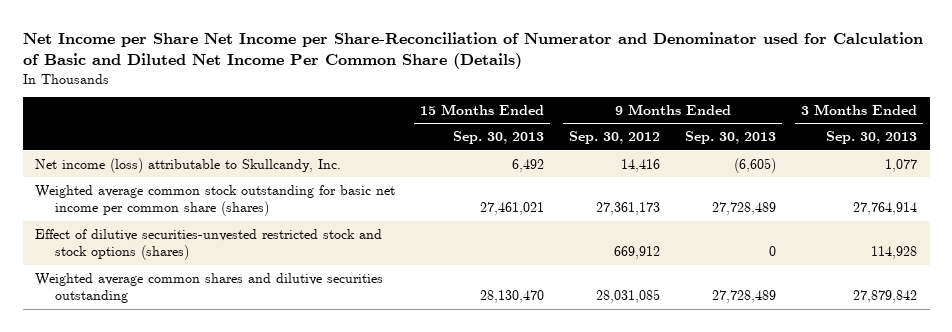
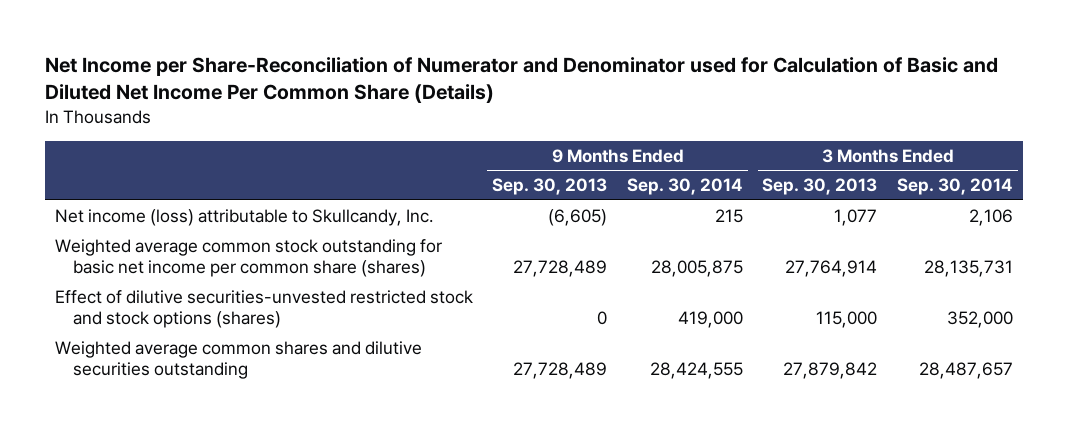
- Net Income per Share Net Income per Share-Reconciliation of Numerator and Denominator used for Calculation of Basic and Diluted Net Income Per Common Share (Details)
+ Net Income per Share-Reconciliation of Numerator and Denominator used for Calculation of Basic and Diluted Net Income Per Common Share (Details)
- | 15 Months Ended Sep. 30, 2013 | 9 Months Ended Sep. 30, 2012 | 9 Months Ended Sep. 30, 2013 | 3 Months Ended Sep. 30, 2013
+ | 9 Months Ended Sep. 30, 2013 | 9 Months Ended Sep. 30, 2014 | 3 Months Ended Sep. 30, 2013 | 3 Months Ended Sep. 30, 2014
- Effect of dilutive securities-unvested restricted stock and stock options (shares) | | 669,912 | 0 | 114,928
+ Effect of dilutive securities-unvested restricted stock and stock options (shares) | 0 | 419,000 | 115,000 | 352,000

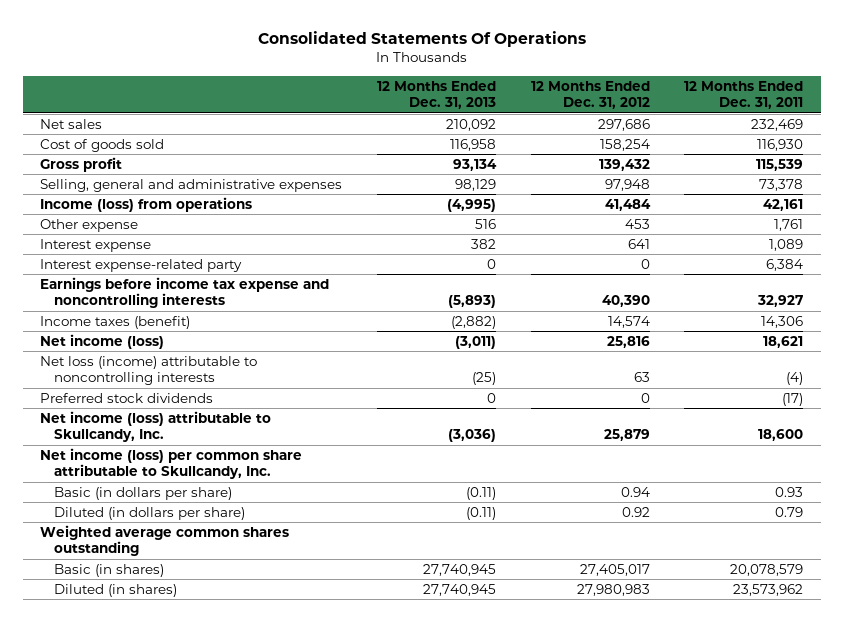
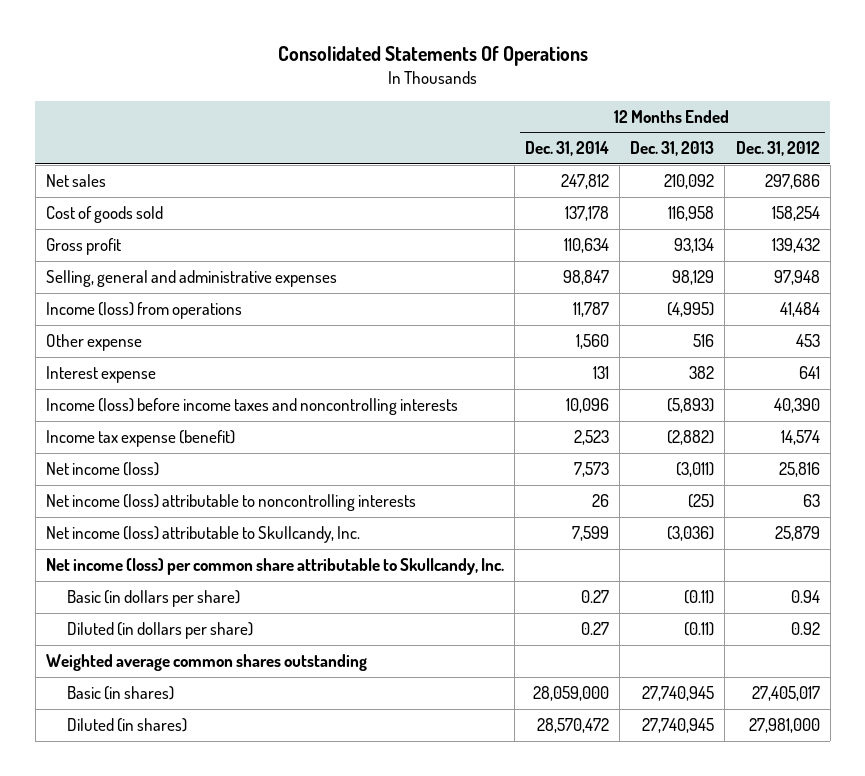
- | 12 Months Ended Dec. 31, 2013 | 12 Months Ended Dec. 31, 2012 | 12 Months Ended Dec. 31, 2011
+ | 12 Months Ended Dec. 31, 2014 | 12 Months Ended Dec. 31, 2013 | 12 Months Ended Dec. 31, 2012
- Interest expense-related party | 0 | 0 | 6,384
- Earnings before income tax expense and noncontrolling interests | (5,893) | 40,390 | 32,927
- Income taxes (benefit) | (2,882) | 14,574 | 14,306
+ Income (loss) before income taxes and noncontrolling interests | 10,096 | (5,893) | 40,390
+ Income tax expense (benefit) | 2,523 | (2,882) | 14,574
- Net loss (income) attributable to noncontrolling interests | (25) | 63 | (4)
- Preferred stock dividends | 0 | 0 | (17)
+ Net income (loss) attributable to noncontrolling interests | 26 | (25) | 63
- Diluted (in shares) | 27,740,945 | 27,980,983 | 23,573,962
+ Diluted (in shares) | 28,570,472 | 27,740,945 | 27,981,000

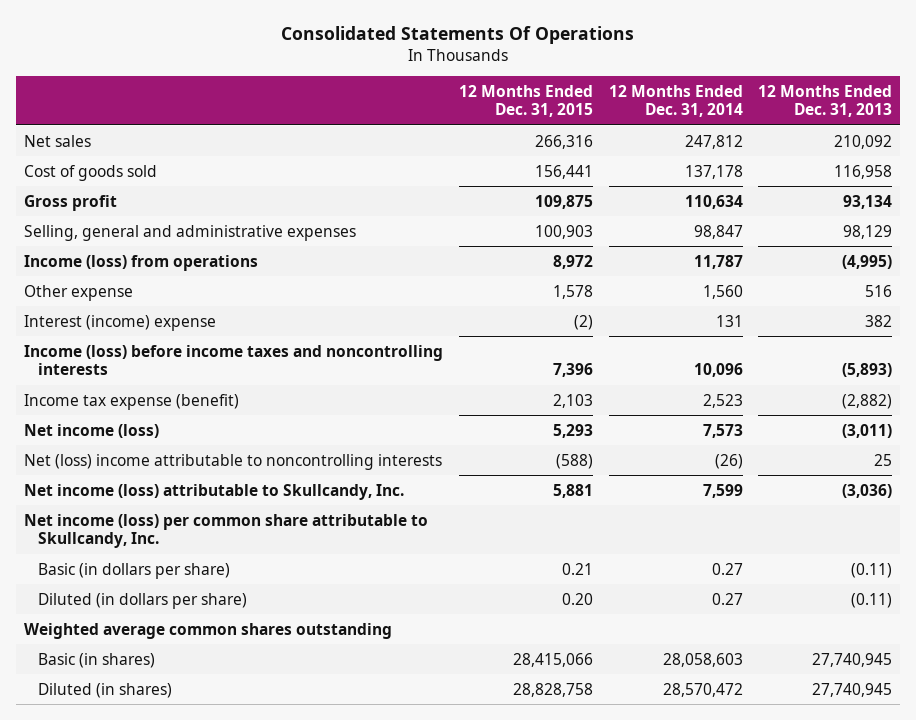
- | 12 Months Ended Dec. 31, 2014 | 12 Months Ended Dec. 31, 2013 | 12 Months Ended Dec. 31, 2012
+ | 12 Months Ended Dec. 31, 2015 | 12 Months Ended Dec. 31, 2014 | 12 Months Ended Dec. 31, 2013
- Interest expense | 131 | 382 | 641
+ Interest (income) expense | (2) | 131 | 382
- Net income (loss) attributable to noncontrolling interests | 26 | (25) | 63
+ Net (loss) income attributable to noncontrolling interests | (588) | (26) | 25
- Basic (in shares) | 28,059,000 | 27,740,945 | 27,405,017
+ Basic (in shares) | 28,415,066 | 28,058,603 | 27,740,945

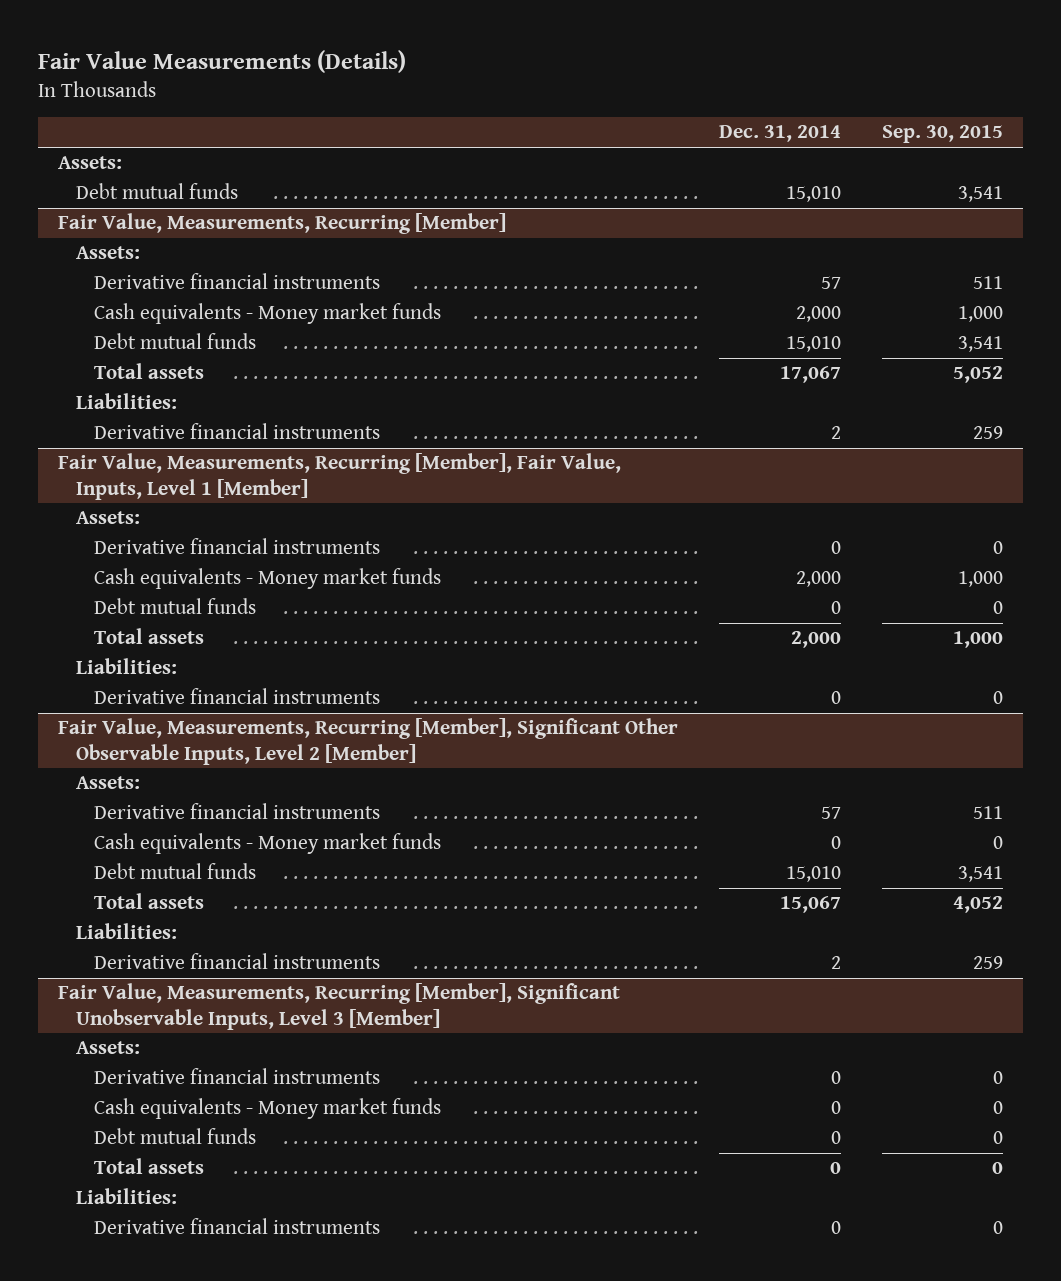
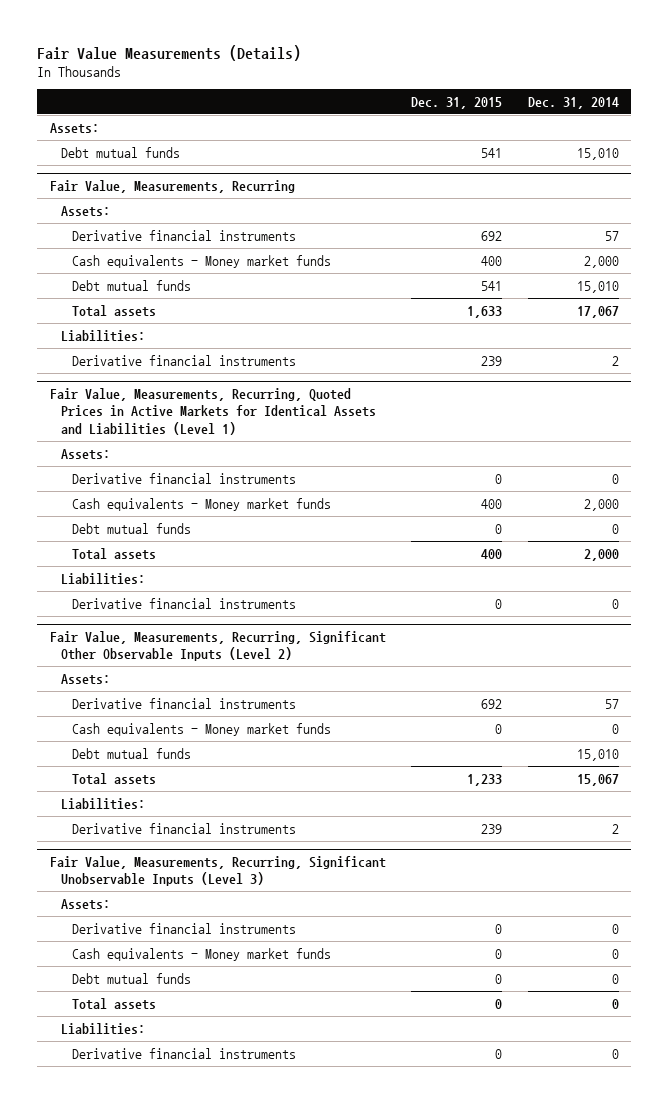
- | Dec. 31, 2014 | Sep. 30, 2015
+ | Dec. 31, 2015 | Dec. 31, 2014
- Fair Value, Measurements, Recurring [Member]
+ Fair Value, Measurements, Recurring
- Fair Value, Measurements, Recurring [Member], Fair Value, Inputs, Level 1 [Member]
+ Fair Value, Measurements, Recurring, Quoted Prices in Active Markets for Identical Assets and Liabilities (Level 1)
- Fair Value, Measurements, Recurring [Member], Significant Other Observable Inputs, Level 2 [Member]
+ Fair Value, Measurements, Recurring, Significant Other Observable Inputs (Level 2)
- Fair Value, Measurements, Recurring [Member], Significant Unobservable Inputs, Level 3 [Member]
+ Fair Value, Measurements, Recurring, Significant Unobservable Inputs (Level 3)

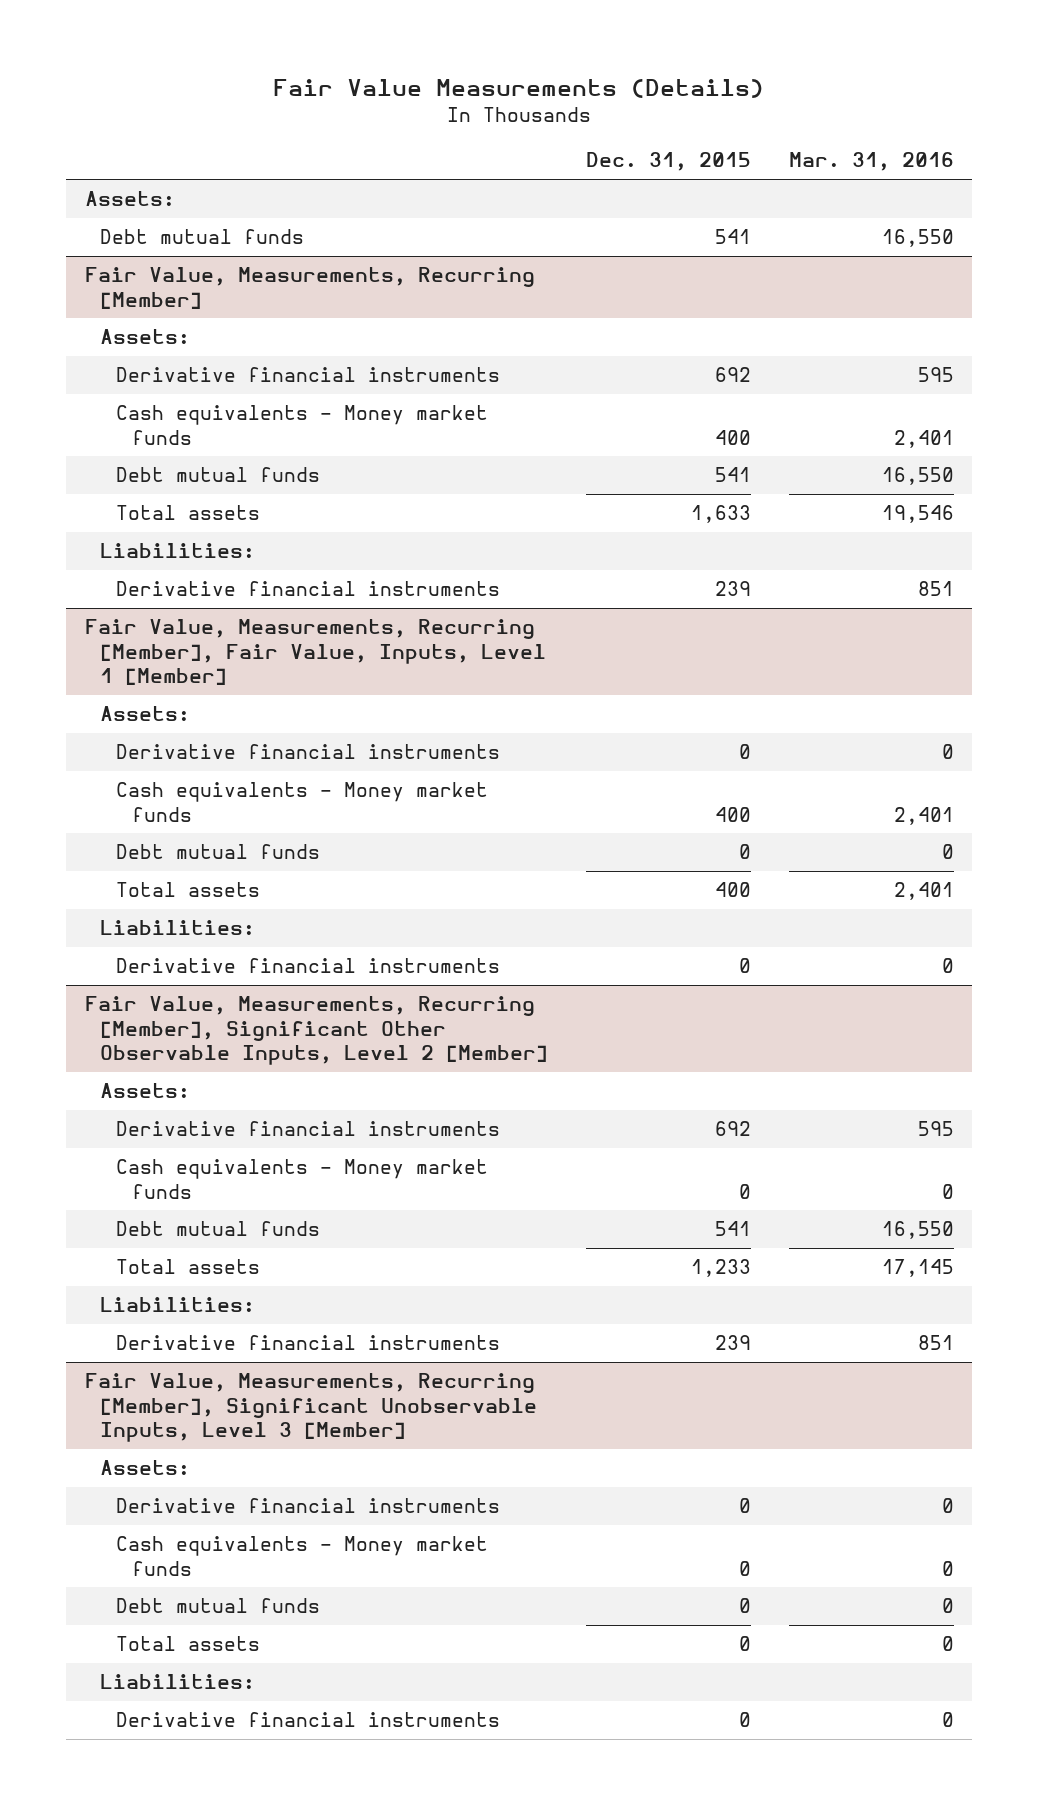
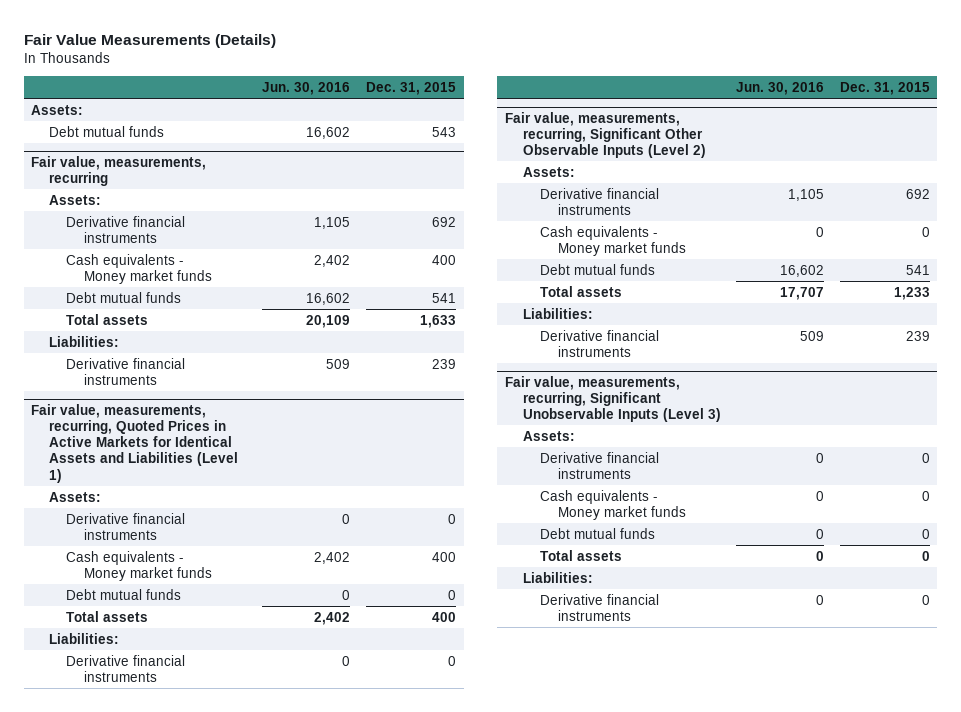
- | Dec. 31, 2015 | Mar. 31, 2016
+ | Jun. 30, 2016 | Dec. 31, 2015
- Debt mutual funds | 541 | 16,550
- Fair Value, Measurements, Recurring [Member]
+ Debt mutual funds | 16,602 | 543
+ Fair value, measurements, recurring
- Fair Value, Measurements, Recurring [Member], Fair Value, Inputs, Level 1 [Member]
+ Fair value, measurements, recurring, Quoted Prices in Active Markets for Identical Assets and Liabilities (Level 1)
- Fair Value, Measurements, Recurring [Member], Significant Other Observable Inputs, Level 2 [Member]
+ Fair value, measurements, recurring, Significant Other Observable Inputs (Level 2)
- Fair Value, Measurements, Recurring [Member], Significant Unobservable Inputs, Level 3 [Member]
+ Fair value, measurements, recurring, Significant Unobservable Inputs (Level 3)

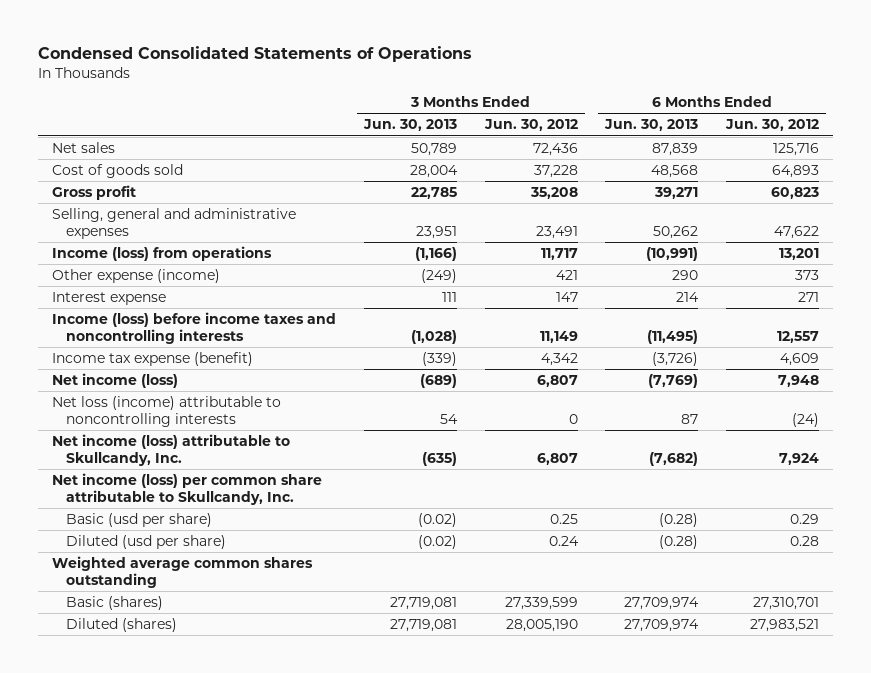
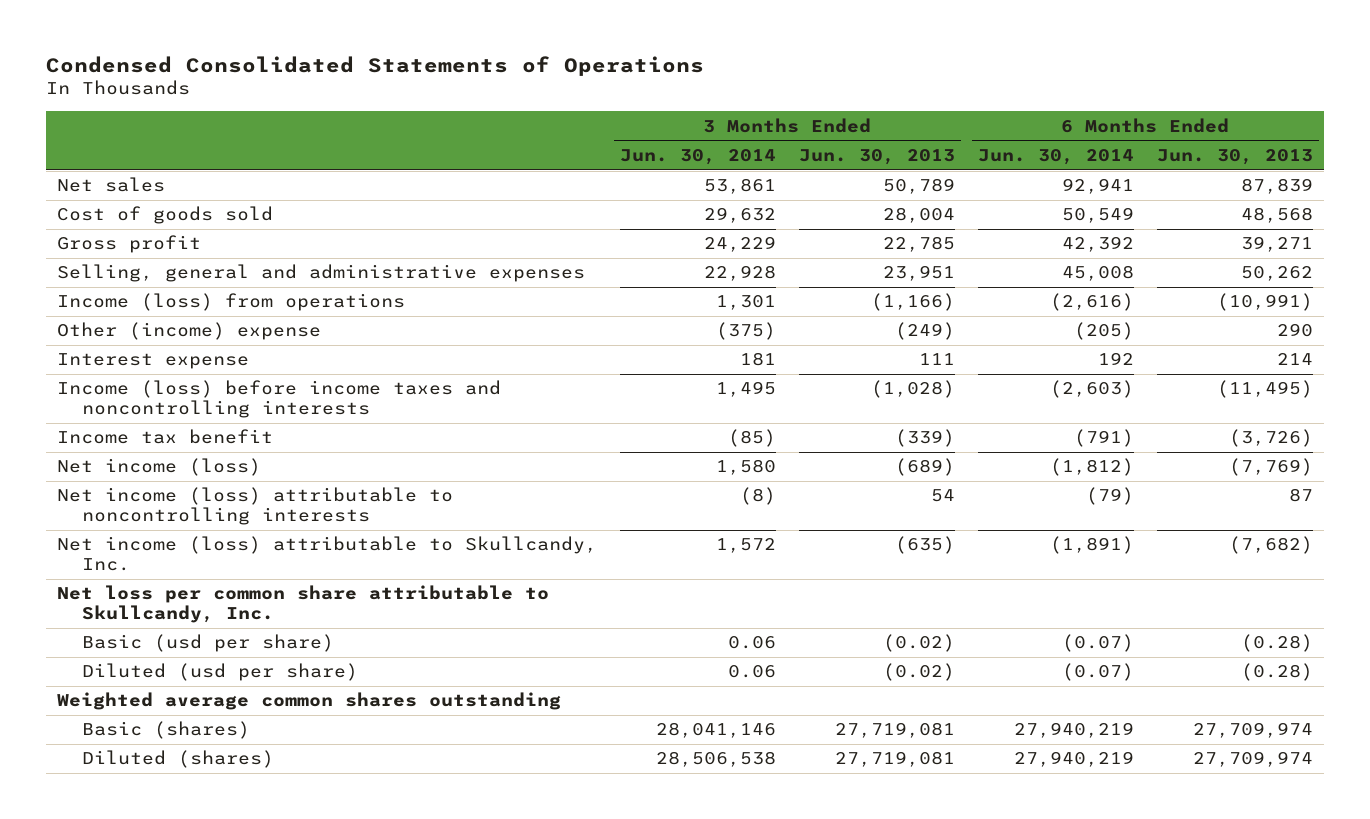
- | 3 Months Ended Jun. 30, 2013 | 3 Months Ended Jun. 30, 2012 | 6 Months Ended Jun. 30, 2013 | 6 Months Ended Jun. 30, 2012
+ | 3 Months Ended Jun. 30, 2014 | 3 Months Ended Jun. 30, 2013 | 6 Months Ended Jun. 30, 2014 | 6 Months Ended Jun. 30, 2013
- Other expense (income) | (249) | 421 | 290 | 373
+ Other (income) expense | (375) | (249) | (205) | 290
- Income tax expense (benefit) | (339) | 4,342 | (3,726) | 4,609
+ Income tax benefit | (85) | (339) | (791) | (3,726)
- Net loss (income) attributable to noncontrolling interests | 54 | 0 | 87 | (24)
+ Net income (loss) attributable to noncontrolling interests | (8) | 54 | (79) | 87
- Net income (loss) per common share attributable to Skullcandy, Inc.
+ Net loss per common share attributable to Skullcandy, Inc.

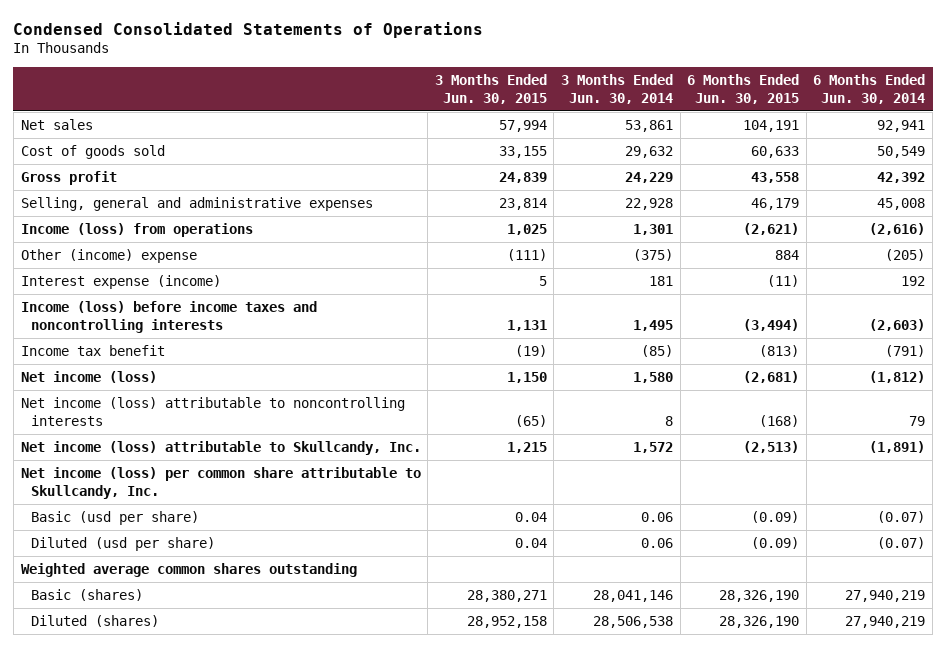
- | 3 Months Ended Jun. 30, 2014 | 3 Months Ended Jun. 30, 2013 | 6 Months Ended Jun. 30, 2014 | 6 Months Ended Jun. 30, 2013
+ | 3 Months Ended Jun. 30, 2015 | 3 Months Ended Jun. 30, 2014 | 6 Months Ended Jun. 30, 2015 | 6 Months Ended Jun. 30, 2014
- Interest expense | 181 | 111 | 192 | 214
+ Interest expense (income) | 5 | 181 | (11) | 192
- Net income (loss) attributable to noncontrolling interests | (8) | 54 | (79) | 87
+ Net income (loss) attributable to noncontrolling interests | (65) | 8 | (168) | 79
- Net loss per common share attributable to Skullcandy, Inc.
+ Net income (loss) per common share attributable to Skullcandy, Inc.

